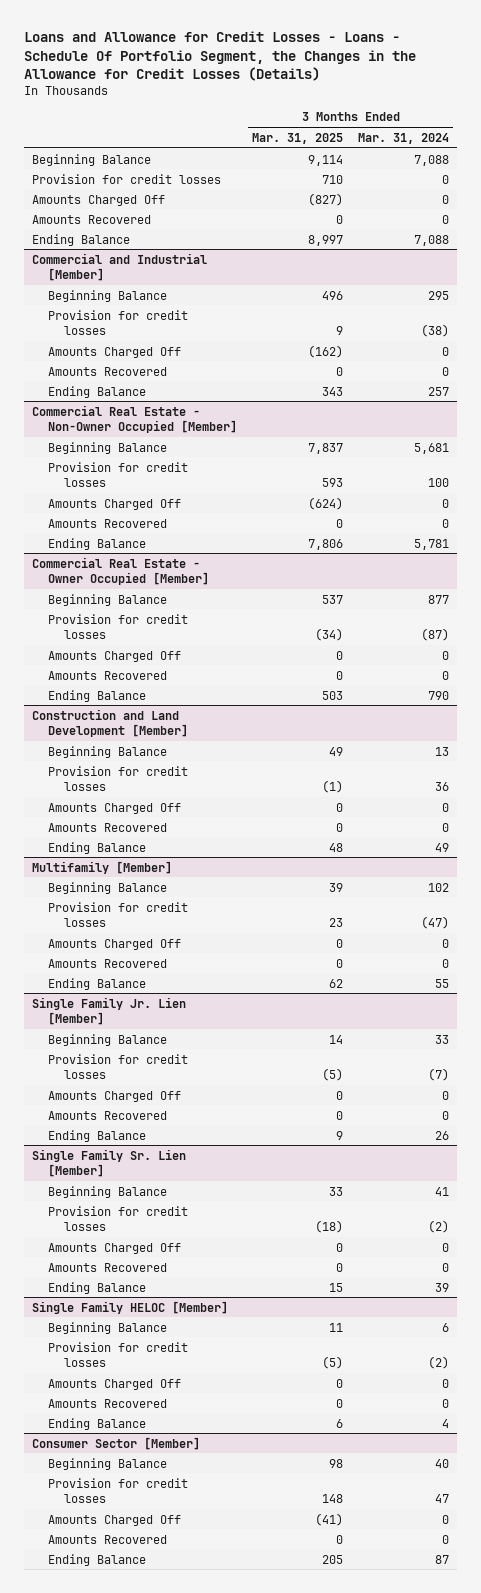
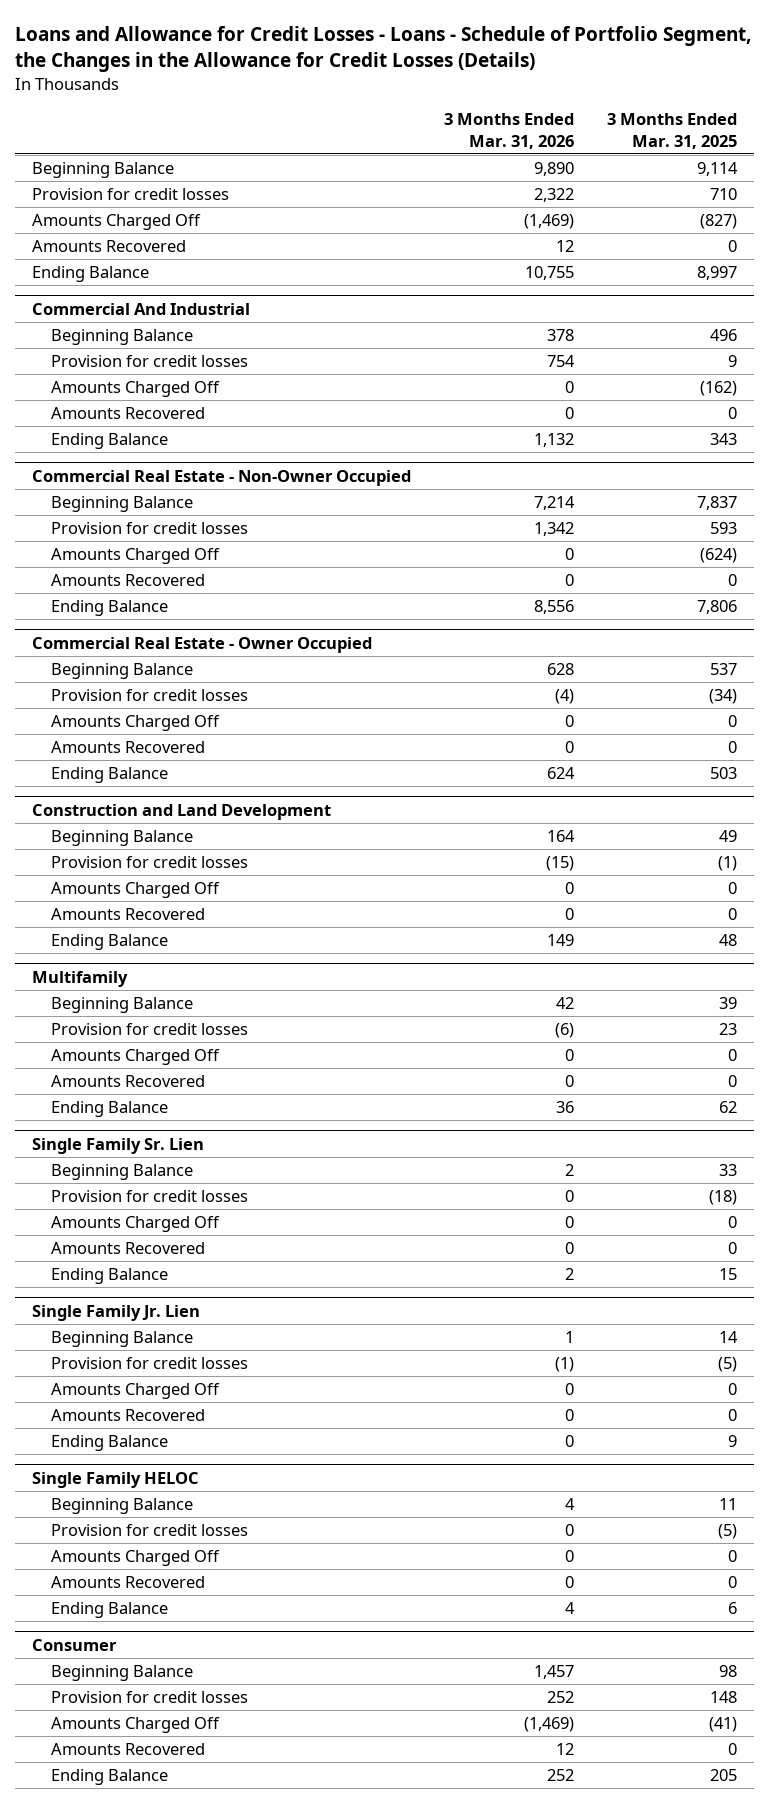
- Loans and Allowance for Credit Losses - Loans - Schedule Of Portfolio Segment, the Changes in the Allowance for Credit Losses (Details)
+ Loans and Allowance for Credit Losses - Loans - Schedule of Portfolio Segment, the Changes in the Allowance for Credit Losses (Details)
- | 3 Months Ended Mar. 31, 2025 | 3 Months Ended Mar. 31, 2024
+ | 3 Months Ended Mar. 31, 2026 | 3 Months Ended Mar. 31, 2025
- Commercial and Industrial [Member]
+ Commercial And Industrial
- Commercial Real Estate - Non-Owner Occupied [Member]
+ Commercial Real Estate - Non-Owner Occupied
- Commercial Real Estate - Owner Occupied [Member]
+ Commercial Real Estate - Owner Occupied
- Construction and Land Development [Member]
+ Construction and Land Development
- Multifamily [Member]
+ Multifamily
- Single Family Jr. Lien [Member]
- Beginning Balance | 14 | 33
- Provision for credit losses | (5) | (7)
- Amounts Charged Off | 0 | 0
- Amounts Recovered | 0 | 0
- Ending Balance | 9 | 26
- Single Family Sr. Lien [Member]
+ Single Family Sr. Lien
- Single Family HELOC [Member]
+ Single Family Jr. Lien
+ Beginning Balance | 1 | 14
+ Provision for credit losses | (1) | (5)
+ Amounts Charged Off | 0 | 0
+ Amounts Recovered | 0 | 0
+ Ending Balance | 0 | 9
+ Single Family HELOC
- Consumer Sector [Member]
+ Consumer

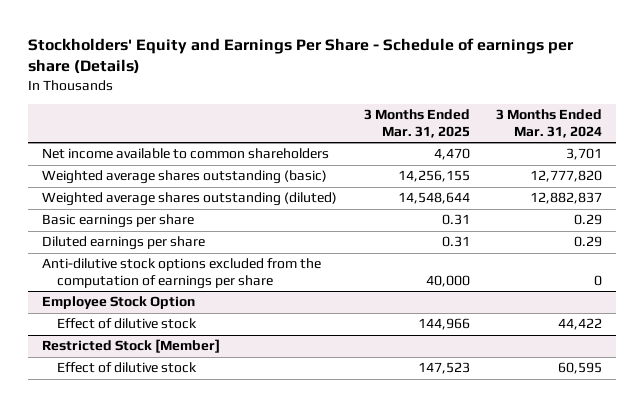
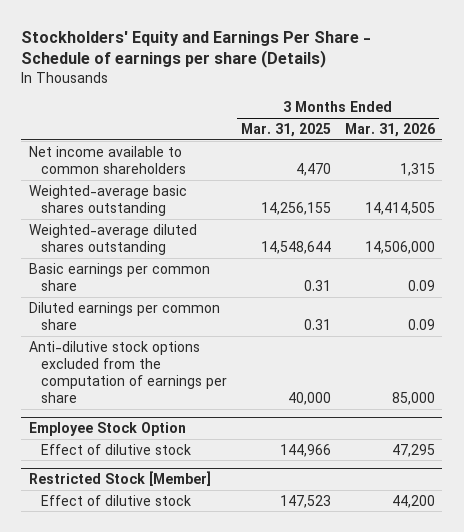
- | 3 Months Ended Mar. 31, 2025 | 3 Months Ended Mar. 31, 2024
+ | 3 Months Ended Mar. 31, 2025 | 3 Months Ended Mar. 31, 2026
- Weighted average shares outstanding (basic) | 14,256,155 | 12,777,820
- Weighted average shares outstanding (diluted) | 14,548,644 | 12,882,837
- Basic earnings per share | 0.31 | 0.29
- Diluted earnings per share | 0.31 | 0.29
+ Weighted-average basic shares outstanding | 14,256,155 | 14,414,505
+ Weighted-average diluted shares outstanding | 14,548,644 | 14,506,000
+ Basic earnings per common share | 0.31 | 0.09
+ Diluted earnings per common share | 0.31 | 0.09

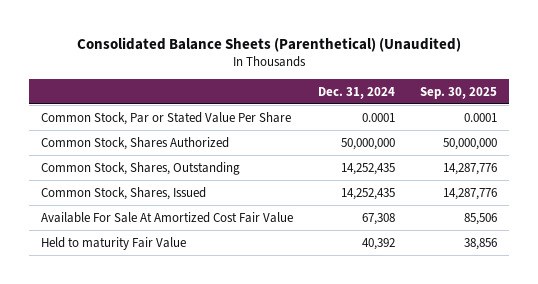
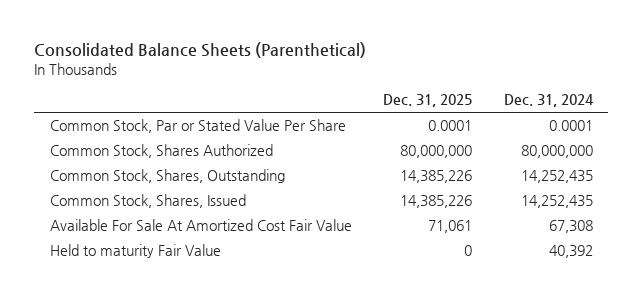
- Consolidated Balance Sheets (Parenthetical) (Unaudited)
+ Consolidated Balance Sheets (Parenthetical)
- | Dec. 31, 2024 | Sep. 30, 2025
+ | Dec. 31, 2025 | Dec. 31, 2024
- Common Stock, Shares Authorized | 50,000,000 | 50,000,000
+ Common Stock, Shares Authorized | 80,000,000 | 80,000,000

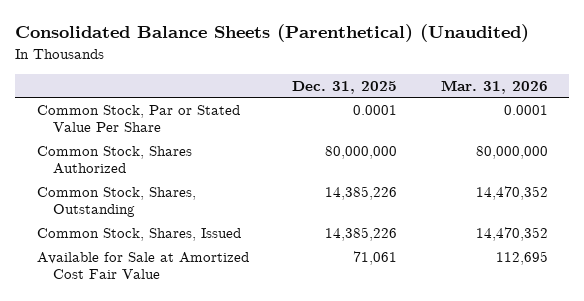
- Consolidated Balance Sheets (Parenthetical)
+ Consolidated Balance Sheets (Parenthetical) (Unaudited)
- | Dec. 31, 2025 | Dec. 31, 2024
+ | Dec. 31, 2025 | Mar. 31, 2026
- Available For Sale At Amortized Cost Fair Value | 71,061 | 67,308
- Held to maturity Fair Value | 0 | 40,392
+ Available for Sale at Amortized Cost Fair Value | 71,061 | 112,695

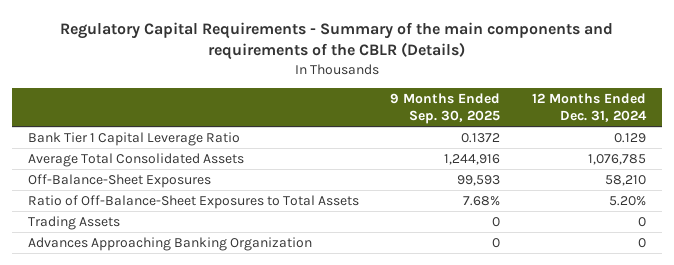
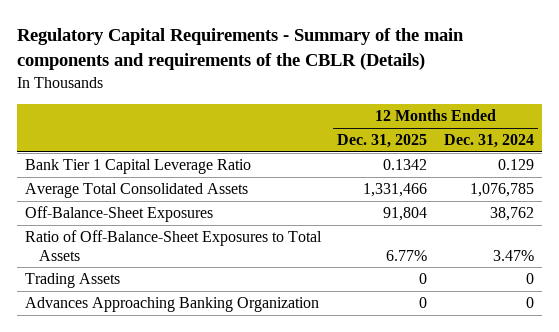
- | 9 Months Ended Sep. 30, 2025 | 12 Months Ended Dec. 31, 2024
+ | 12 Months Ended Dec. 31, 2025 | 12 Months Ended Dec. 31, 2024
- Off-Balance-Sheet Exposures | 99,593 | 58,210
- Ratio of Off-Balance-Sheet Exposures to Total Assets | 7.68% | 5.20%
+ Off-Balance-Sheet Exposures | 91,804 | 38,762
+ Ratio of Off-Balance-Sheet Exposures to Total Assets | 6.77% | 3.47%

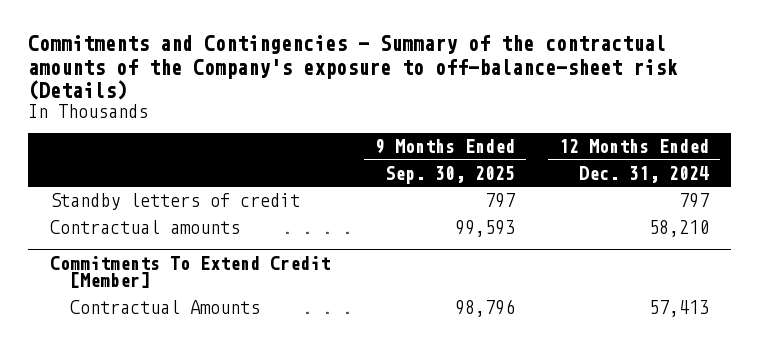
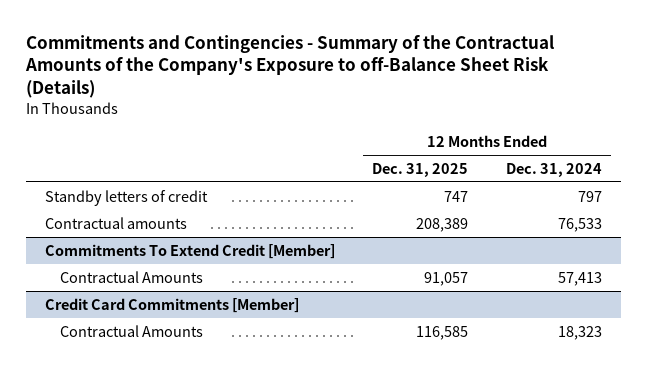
- Commitments and Contingencies - Summary of the contractual amounts of the Company's exposure to off-balance-sheet risk (Details)
+ Commitments and Contingencies - Summary of the Contractual Amounts of the Company's Exposure to off-Balance Sheet Risk (Details)
- | 9 Months Ended Sep. 30, 2025 | 12 Months Ended Dec. 31, 2024
+ | 12 Months Ended Dec. 31, 2025 | 12 Months Ended Dec. 31, 2024
- Contractual amounts | 99,593 | 58,210
+ Contractual amounts | 208,389 | 76,533
+ Credit Card Commitments [Member]
+ Contractual Amounts | 116,585 | 18,323

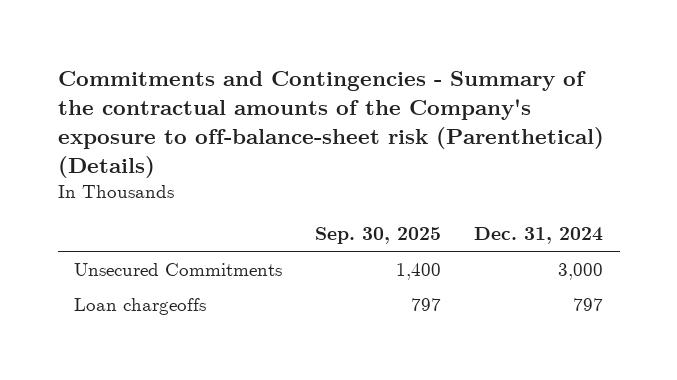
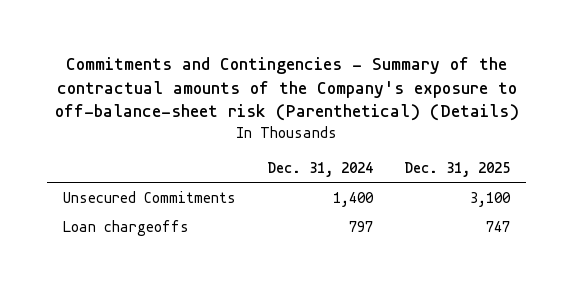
- | Sep. 30, 2025 | Dec. 31, 2024
+ | Dec. 31, 2024 | Dec. 31, 2025
- Unsecured Commitments | 1,400 | 3,000
+ Unsecured Commitments | 1,400 | 3,100

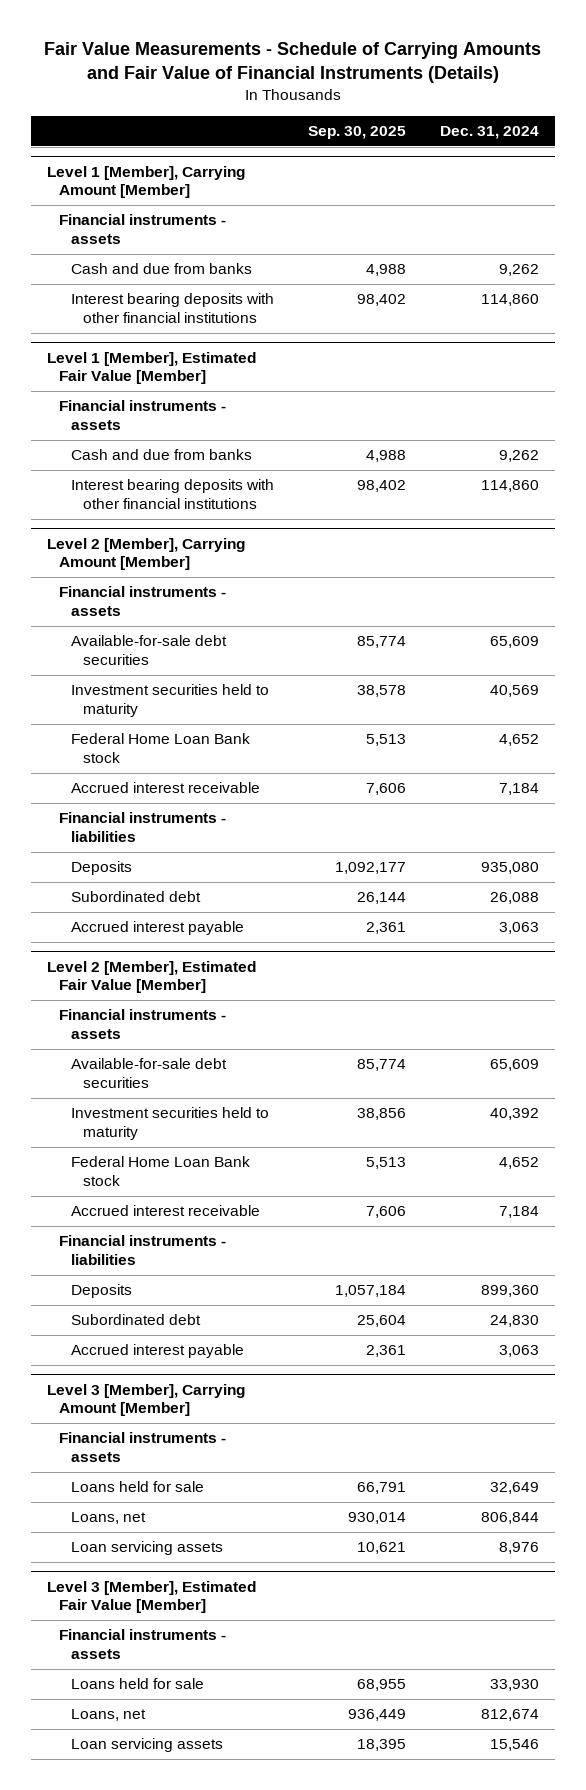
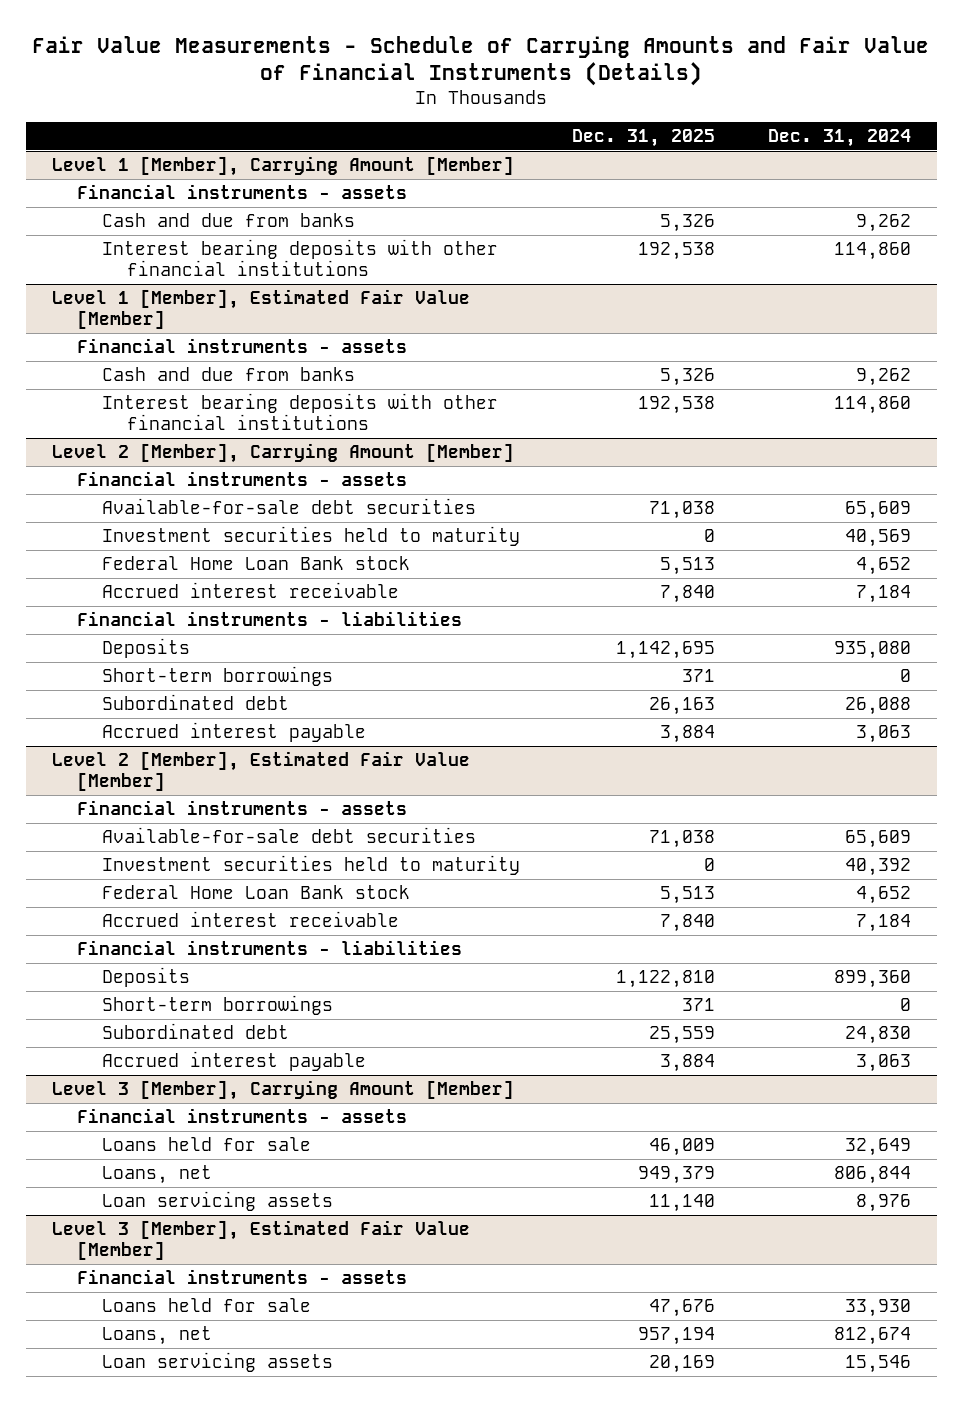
- | Sep. 30, 2025 | Dec. 31, 2024
+ | Dec. 31, 2025 | Dec. 31, 2024
@ Level 2 [Member], Carrying Amount [Member]
+ Short-term borrowings | 371 | 0
@ Level 2 [Member], Estimated Fair Value [Member]
+ Short-term borrowings | 371 | 0

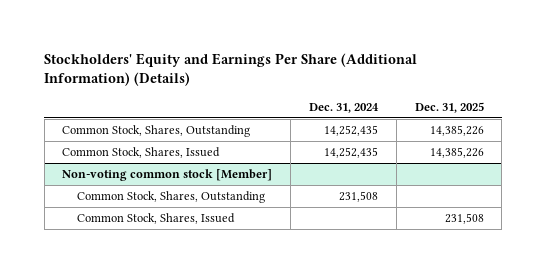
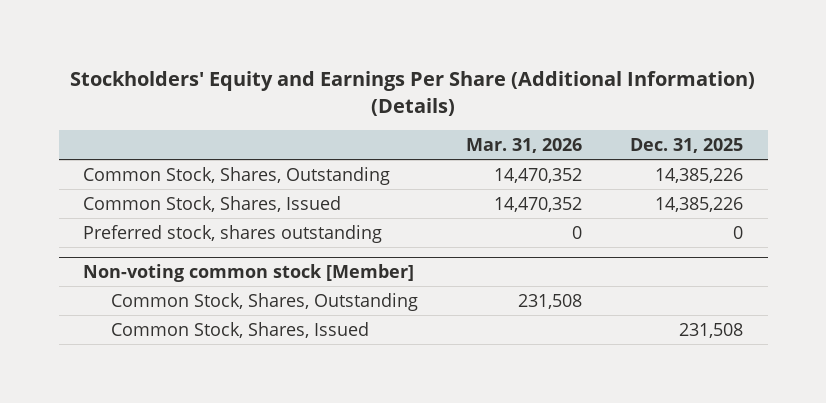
- | Dec. 31, 2024 | Dec. 31, 2025
+ | Mar. 31, 2026 | Dec. 31, 2025
+ Preferred stock, shares outstanding | 0 | 0

